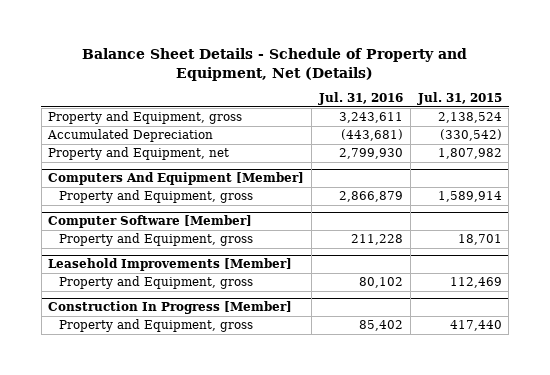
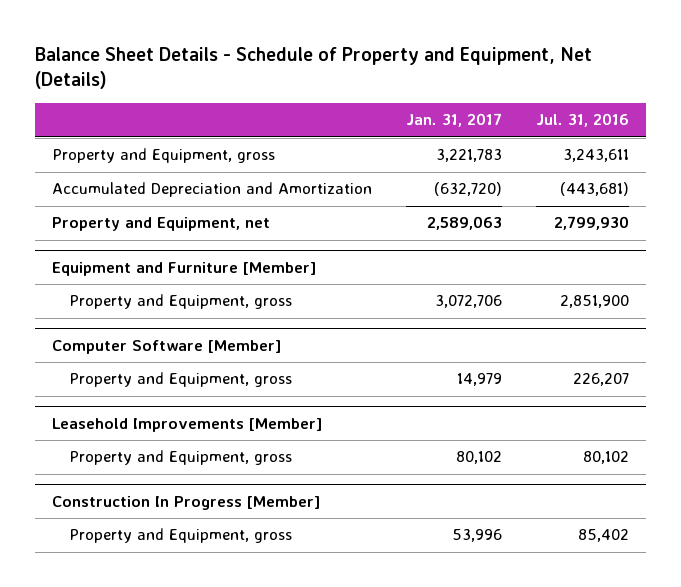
- | Jul. 31, 2016 | Jul. 31, 2015
+ | Jan. 31, 2017 | Jul. 31, 2016
- Accumulated Depreciation | (443,681) | (330,542)
+ Accumulated Depreciation and Amortization | (632,720) | (443,681)
- Computers And Equipment [Member]
- Property and Equipment, gross | 2,866,879 | 1,589,914
+ Equipment and Furniture [Member]
+ Property and Equipment, gross | 3,072,706 | 2,851,900
@ Computer Software [Member]
- Property and Equipment, gross | 211,228 | 18,701
+ Property and Equipment, gross | 14,979 | 226,207

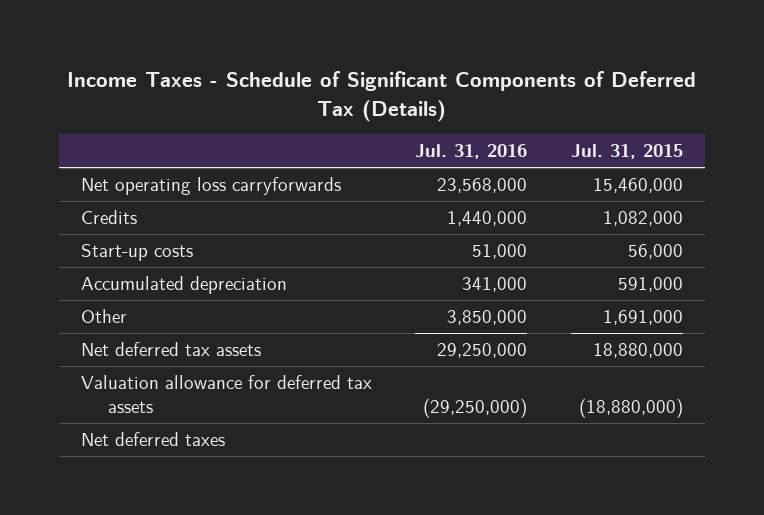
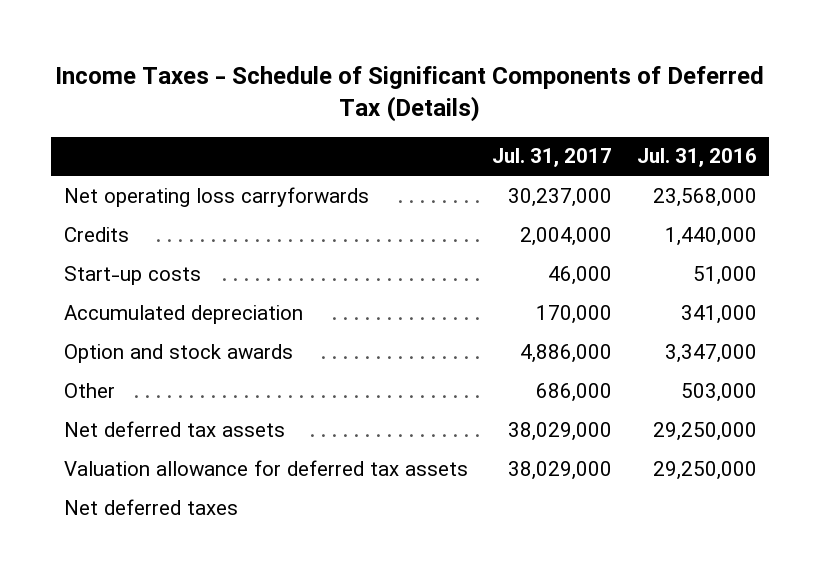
- | Jul. 31, 2016 | Jul. 31, 2015
+ | Jul. 31, 2017 | Jul. 31, 2016
- Other | 3,850,000 | 1,691,000
+ Option and stock awards | 4,886,000 | 3,347,000
+ Other | 686,000 | 503,000
- Valuation allowance for deferred tax assets | (29,250,000) | (18,880,000)
+ Valuation allowance for deferred tax assets | 38,029,000 | 29,250,000

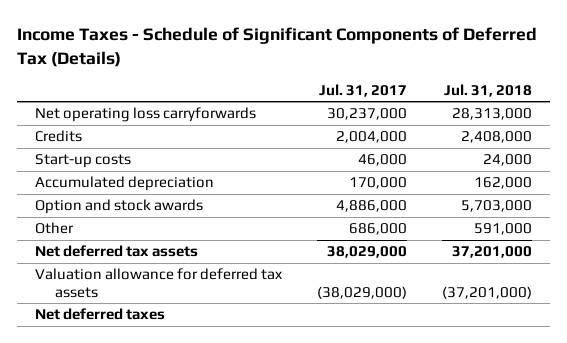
- | Jul. 31, 2017 | Jul. 31, 2016
+ | Jul. 31, 2017 | Jul. 31, 2018
- Valuation allowance for deferred tax assets | 38,029,000 | 29,250,000
+ Valuation allowance for deferred tax assets | (38,029,000) | (37,201,000)

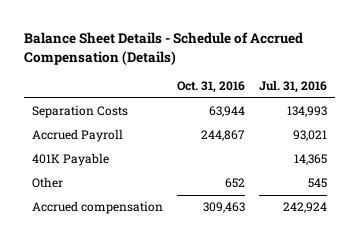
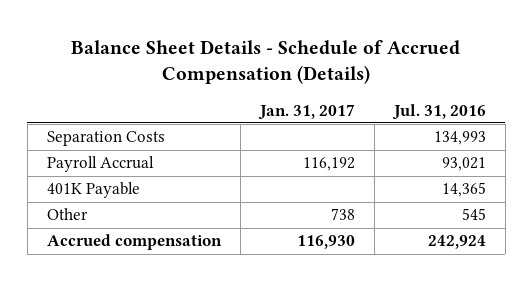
- | Oct. 31, 2016 | Jul. 31, 2016
+ | Jan. 31, 2017 | Jul. 31, 2016
- Accrued Payroll | 244,867 | 93,021
+ Payroll Accrual | 116,192 | 93,021

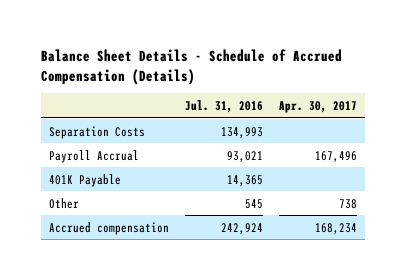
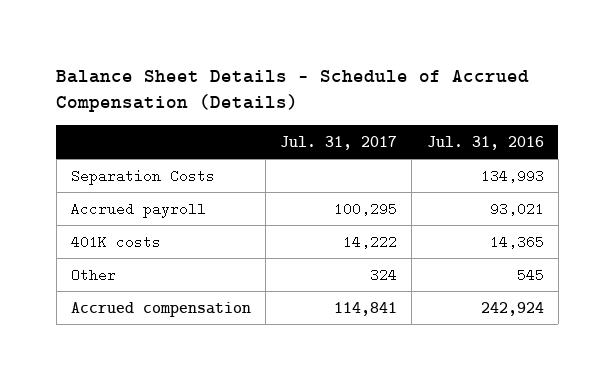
- | Jul. 31, 2016 | Apr. 30, 2017
+ | Jul. 31, 2017 | Jul. 31, 2016
- Payroll Accrual | 93,021 | 167,496
- 401K Payable | 14,365 |
+ Accrued payroll | 100,295 | 93,021
+ 401K costs | 14,222 | 14,365

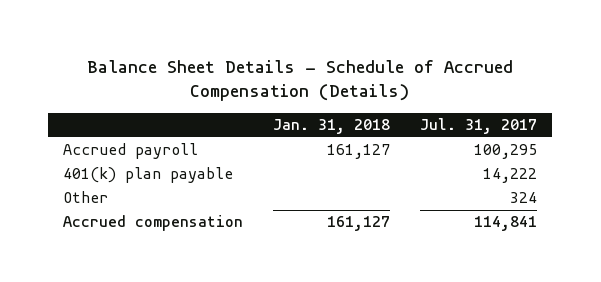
- | Jul. 31, 2017 | Jul. 31, 2016
+ | Jan. 31, 2018 | Jul. 31, 2017
- Separation Costs | | 134,993
- 401K costs | 14,222 | 14,365
+ 401(k) plan payable | | 14,222

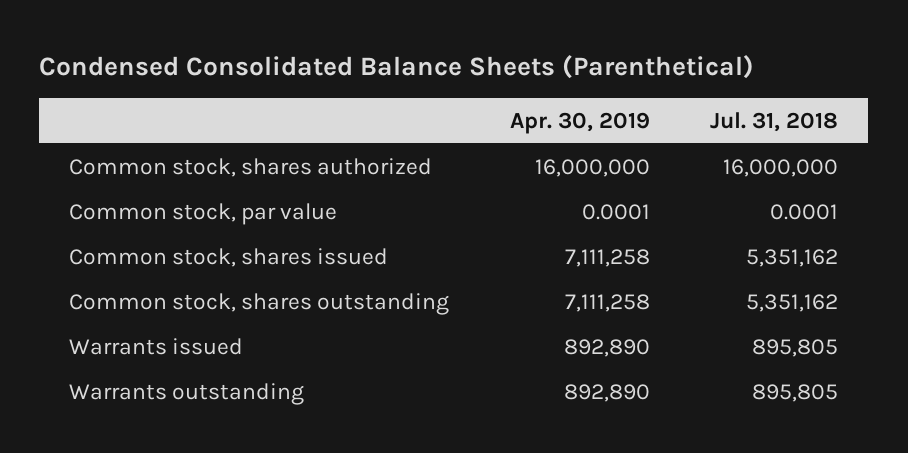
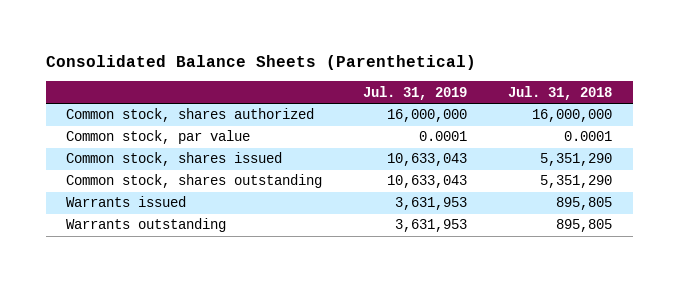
- Condensed Consolidated Balance Sheets (Parenthetical)
+ Consolidated Balance Sheets (Parenthetical)
- | Apr. 30, 2019 | Jul. 31, 2018
+ | Jul. 31, 2019 | Jul. 31, 2018
- Common stock, shares issued | 7,111,258 | 5,351,162
- Common stock, shares outstanding | 7,111,258 | 5,351,162
+ Common stock, shares issued | 10,633,043 | 5,351,290
+ Common stock, shares outstanding | 10,633,043 | 5,351,290

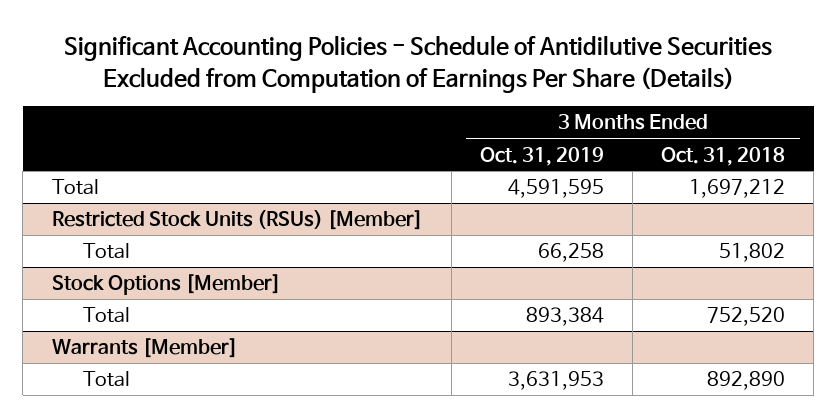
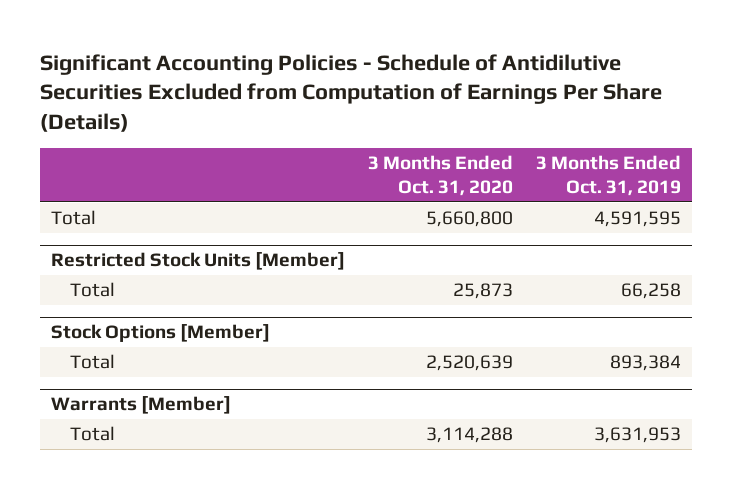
- | 3 Months Ended Oct. 31, 2019 | 3 Months Ended Oct. 31, 2018
+ | 3 Months Ended Oct. 31, 2020 | 3 Months Ended Oct. 31, 2019
- Restricted Stock Units (RSUs) [Member]
+ Restricted Stock Units [Member]

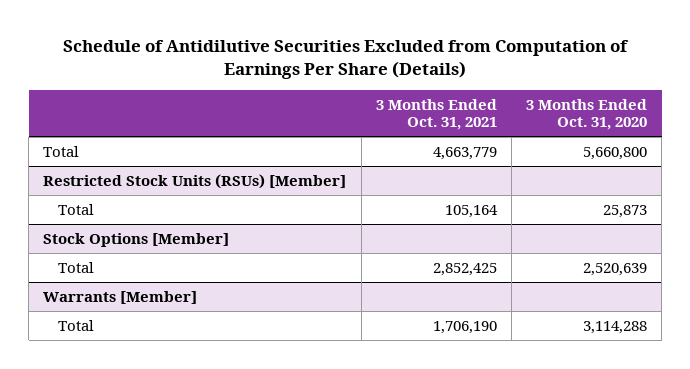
- Significant Accounting Policies - Schedule of Antidilutive Securities Excluded from Computation of Earnings Per Share (Details)
+ Schedule of Antidilutive Securities Excluded from Computation of Earnings Per Share (Details)
- | 3 Months Ended Oct. 31, 2020 | 3 Months Ended Oct. 31, 2019
+ | 3 Months Ended Oct. 31, 2021 | 3 Months Ended Oct. 31, 2020
- Restricted Stock Units [Member]
+ Restricted Stock Units (RSUs) [Member]

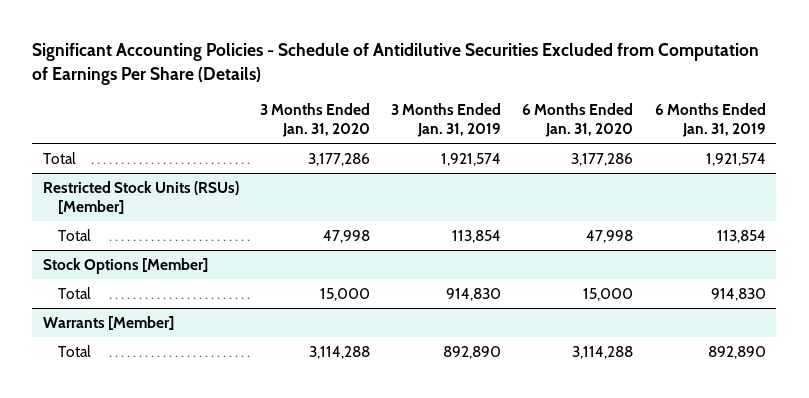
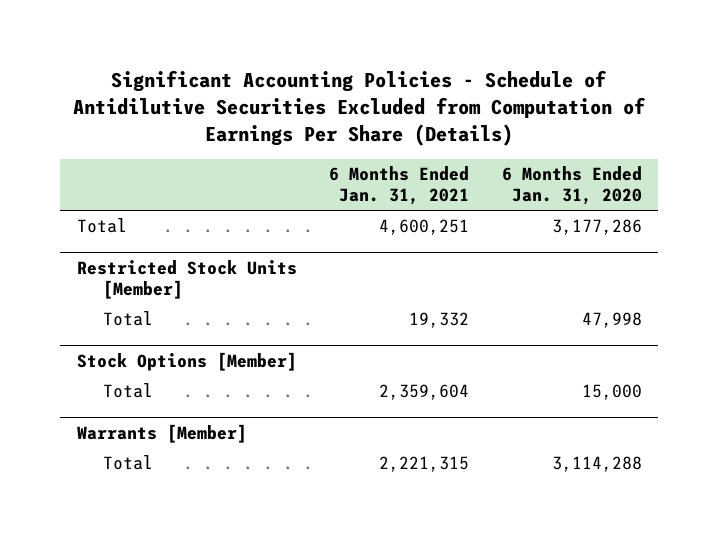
- | 3 Months Ended Jan. 31, 2020 | 3 Months Ended Jan. 31, 2019 | 6 Months Ended Jan. 31, 2020 | 6 Months Ended Jan. 31, 2019
+ | 6 Months Ended Jan. 31, 2021 | 6 Months Ended Jan. 31, 2020
- Restricted Stock Units (RSUs) [Member]
+ Restricted Stock Units [Member]

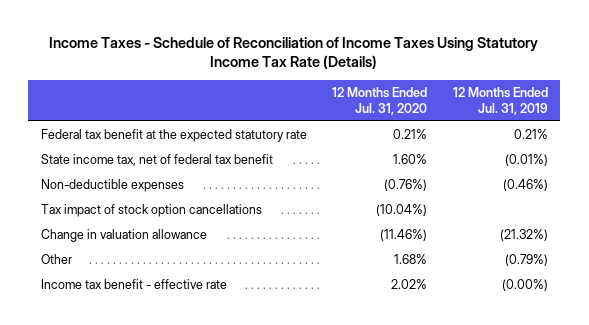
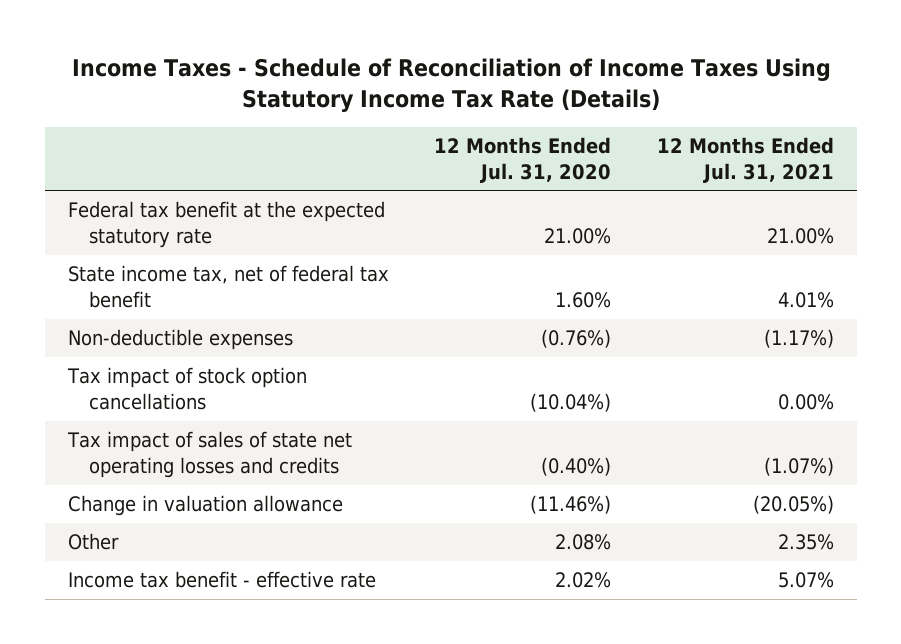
- | 12 Months Ended Jul. 31, 2020 | 12 Months Ended Jul. 31, 2019
+ | 12 Months Ended Jul. 31, 2020 | 12 Months Ended Jul. 31, 2021
- Federal tax benefit at the expected statutory rate | 0.21% | 0.21%
+ Federal tax benefit at the expected statutory rate | 21.00% | 21.00%
+ Tax impact of sales of state net operating losses and credits | (0.40%) | (1.07%)
- Other | 1.68% | (0.79%)
+ Other | 2.08% | 2.35%

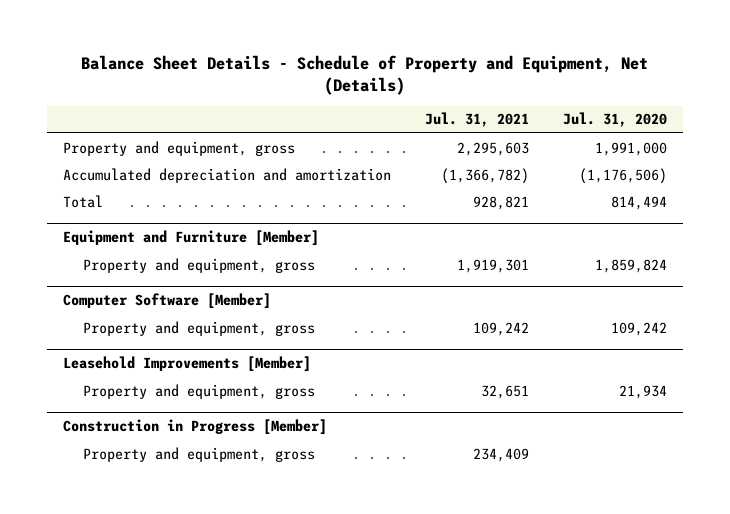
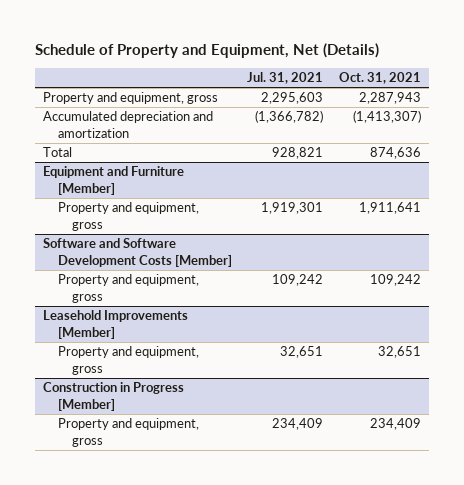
- Balance Sheet Details - Schedule of Property and Equipment, Net (Details)
+ Schedule of Property and Equipment, Net (Details)
- | Jul. 31, 2021 | Jul. 31, 2020
+ | Jul. 31, 2021 | Oct. 31, 2021
- Computer Software [Member]
+ Software and Software Development Costs [Member]

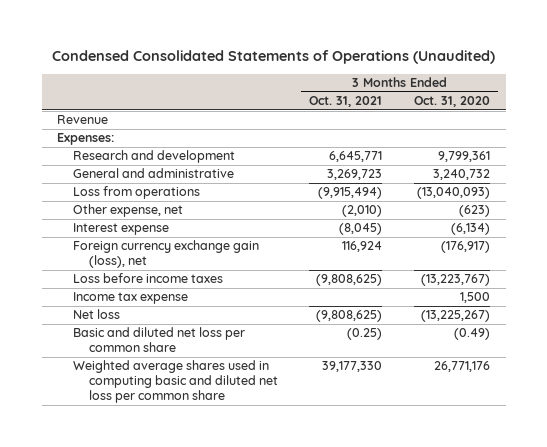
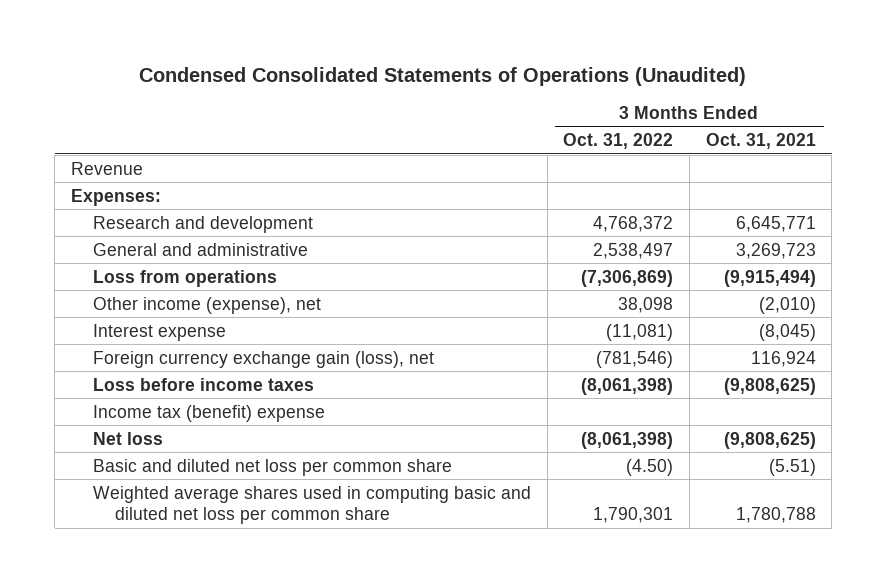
- | 3 Months Ended Oct. 31, 2021 | 3 Months Ended Oct. 31, 2020
+ | 3 Months Ended Oct. 31, 2022 | 3 Months Ended Oct. 31, 2021
- Other expense, net | (2,010) | (623)
+ Other income (expense), net | 38,098 | (2,010)
- Income tax expense | | 1,500
+ Income tax (benefit) expense
- Basic and diluted net loss per common share | (0.25) | (0.49)
- Weighted average shares used in computing basic and diluted net loss per common share | 39,177,330 | 26,771,176
+ Basic and diluted net loss per common share | (4.50) | (5.51)
+ Weighted average shares used in computing basic and diluted net loss per common share | 1,790,301 | 1,780,788

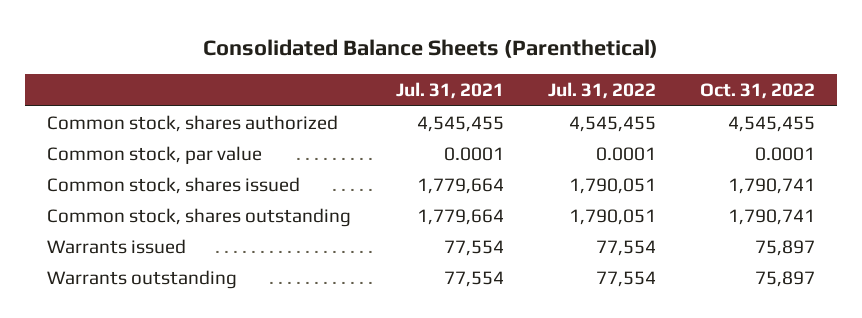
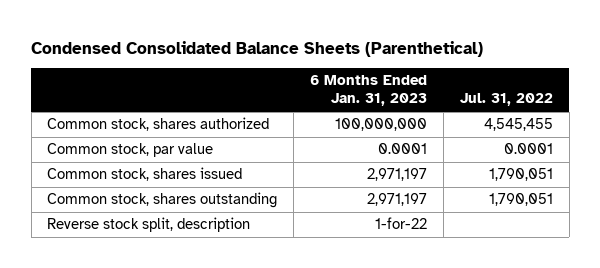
- Consolidated Balance Sheets (Parenthetical)
+ Condensed Consolidated Balance Sheets (Parenthetical)
- | Jul. 31, 2021 | Jul. 31, 2022 | Oct. 31, 2022
+ | 6 Months Ended Jan. 31, 2023 | Jul. 31, 2022
- Warrants issued | 77,554 | 77,554 | 75,897
- Warrants outstanding | 77,554 | 77,554 | 75,897
+ Reverse stock split, description | 1-for-22 |

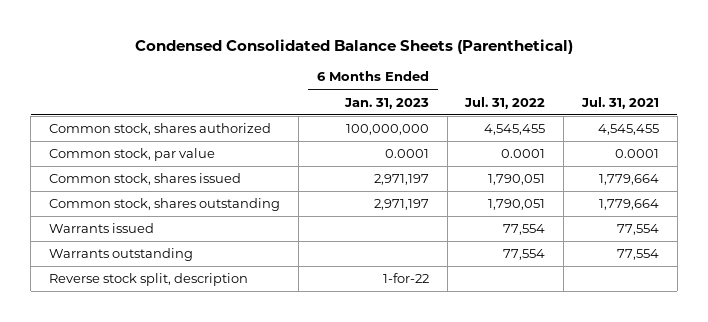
- | 6 Months Ended Jan. 31, 2023 | Jul. 31, 2022
+ | 6 Months Ended Jan. 31, 2023 | Jul. 31, 2022 | Jul. 31, 2021
+ Warrants issued | | 77,554 | 77,554
+ Warrants outstanding | | 77,554 | 77,554

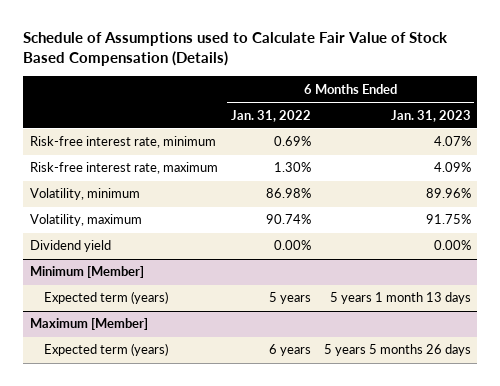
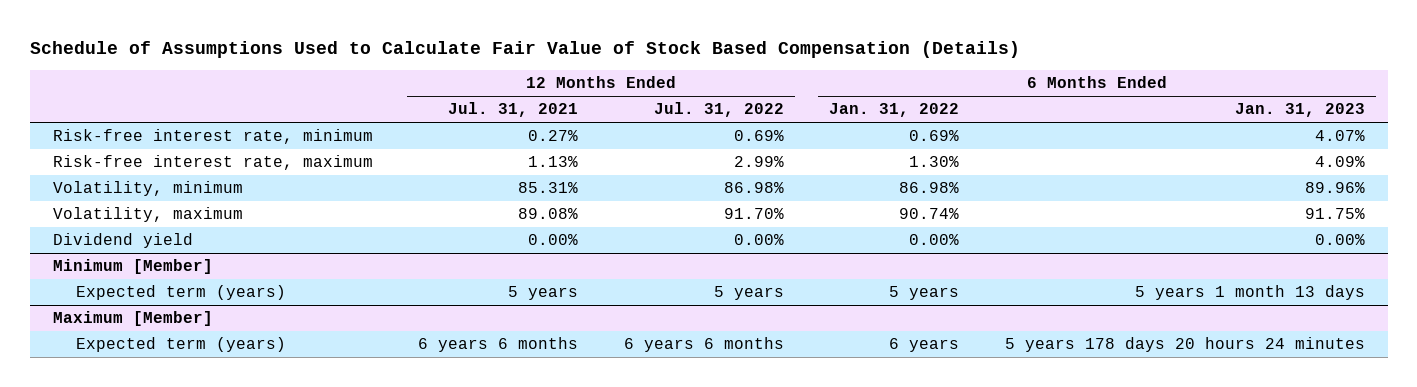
- Schedule of Assumptions used to Calculate Fair Value of Stock Based Compensation (Details)
+ Schedule of Assumptions Used to Calculate Fair Value of Stock Based Compensation (Details)
- | 6 Months Ended Jan. 31, 2022 | 6 Months Ended Jan. 31, 2023
+ | 12 Months Ended Jul. 31, 2021 | 12 Months Ended Jul. 31, 2022 | 6 Months Ended Jan. 31, 2022 | 6 Months Ended Jan. 31, 2023
@ Maximum [Member]
- Expected term (years) | 6 years | 5 years 5 months 26 days
+ Expected term (years) | 6 years 6 months | 6 years 6 months | 6 years | 5 years 178 days 20 hours 24 minutes

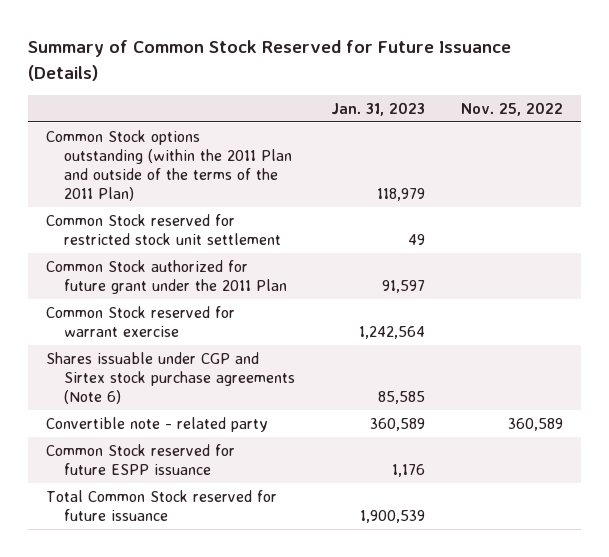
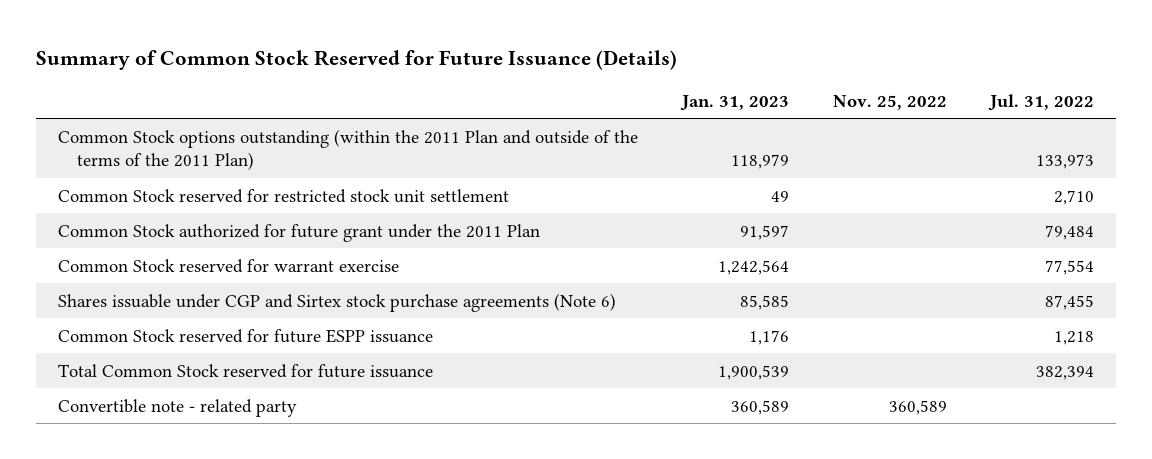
- | Jan. 31, 2023 | Nov. 25, 2022
+ | Jan. 31, 2023 | Nov. 25, 2022 | Jul. 31, 2022
moved down: Convertible note - related party | 360,589 | 360,589 |

